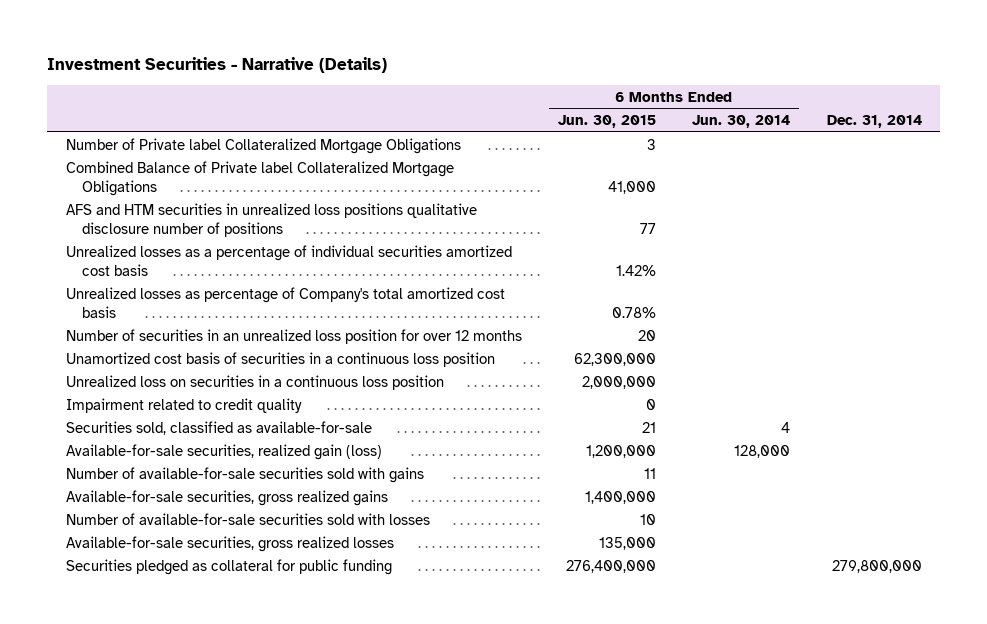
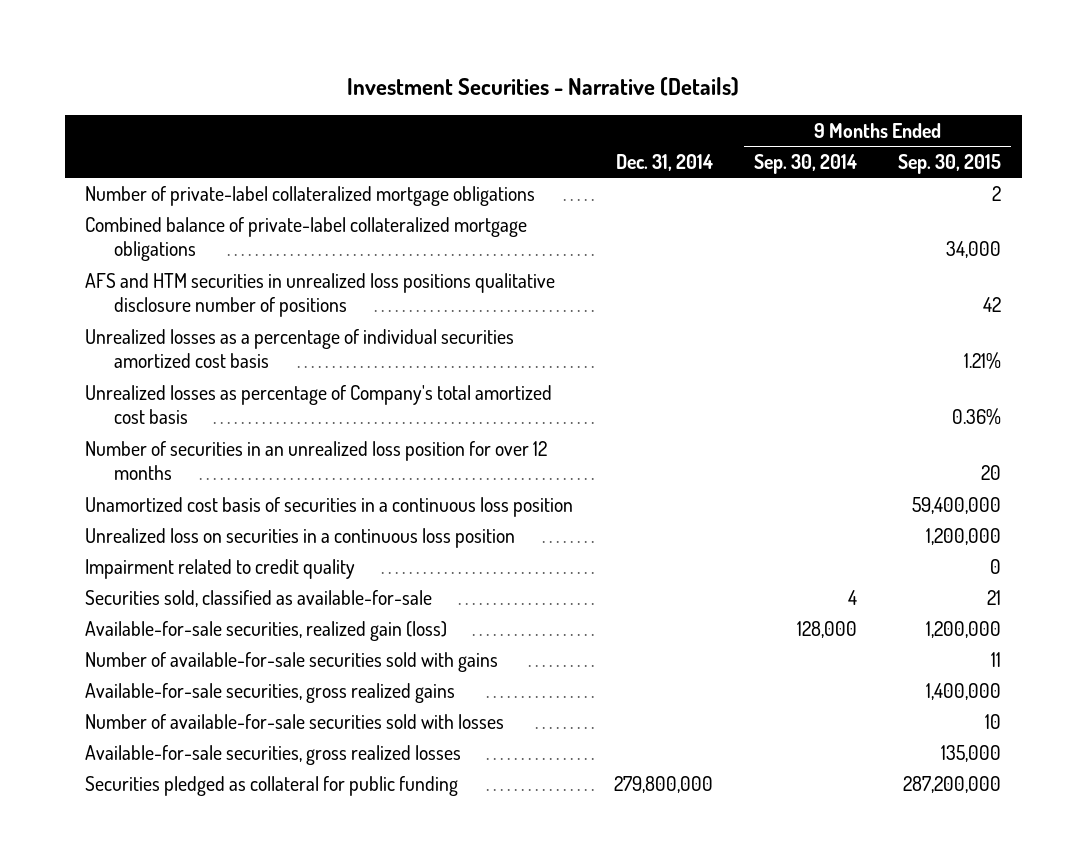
- | 6 Months Ended Jun. 30, 2015 | 6 Months Ended Jun. 30, 2014 | Dec. 31, 2014
+ | Dec. 31, 2014 | 9 Months Ended Sep. 30, 2014 | 9 Months Ended Sep. 30, 2015
- Number of Private label Collateralized Mortgage Obligations | 3 | |
- Combined Balance of Private label Collateralized Mortgage Obligations | 41,000 | |
+ Number of private-label collateralized mortgage obligations | | | 2
+ Combined balance of private-label collateralized mortgage obligations | | | 34,000

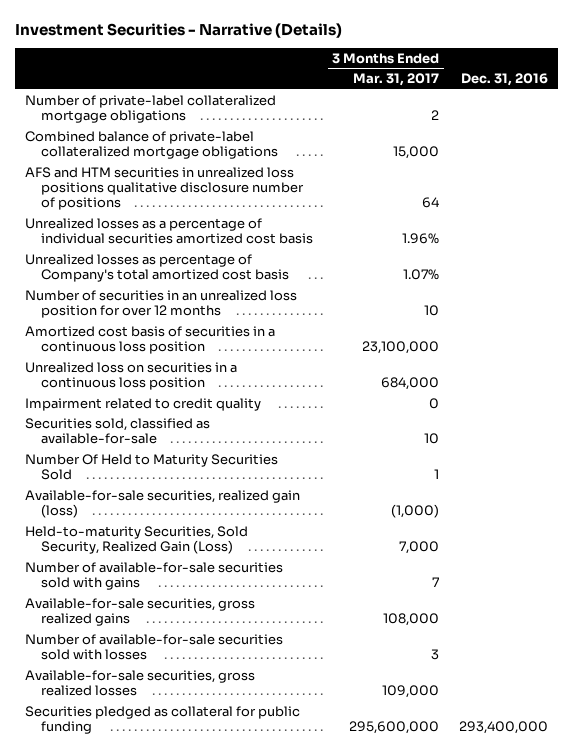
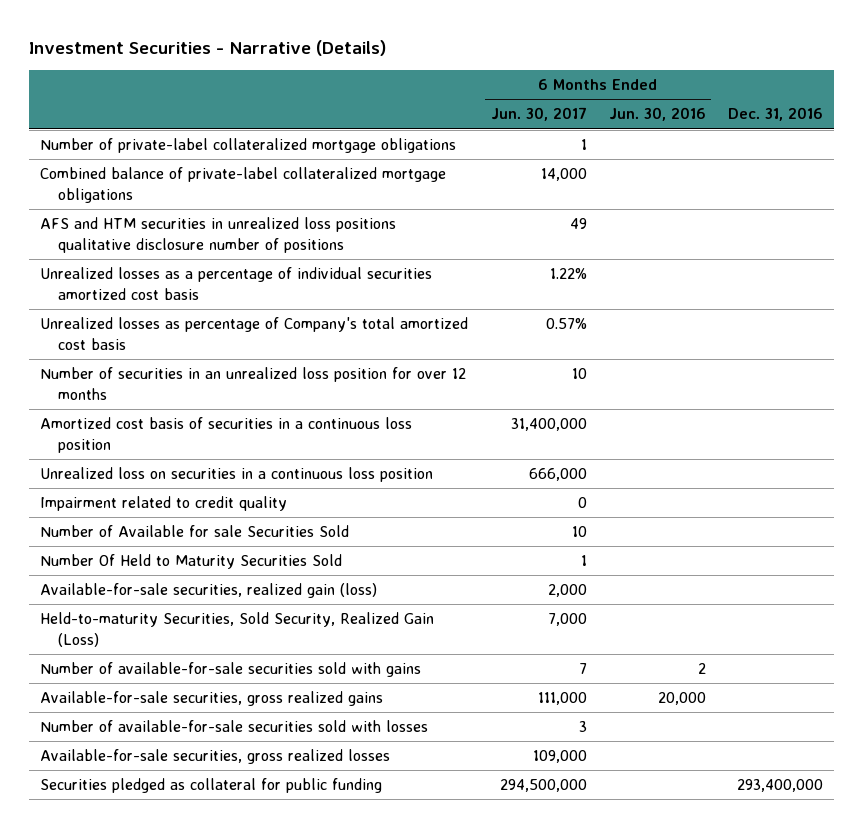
- | 3 Months Ended Mar. 31, 2017 | Dec. 31, 2016
+ | 6 Months Ended Jun. 30, 2017 | 6 Months Ended Jun. 30, 2016 | Dec. 31, 2016
- Securities sold, classified as available-for-sale | 10 |
+ Number of Available for sale Securities Sold | 10 | |

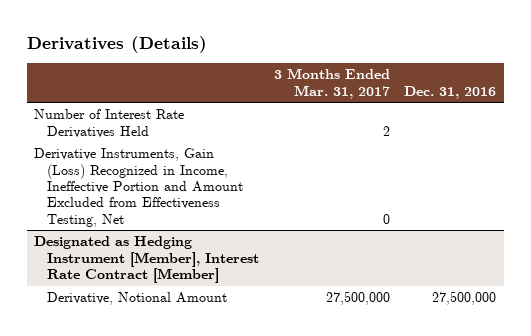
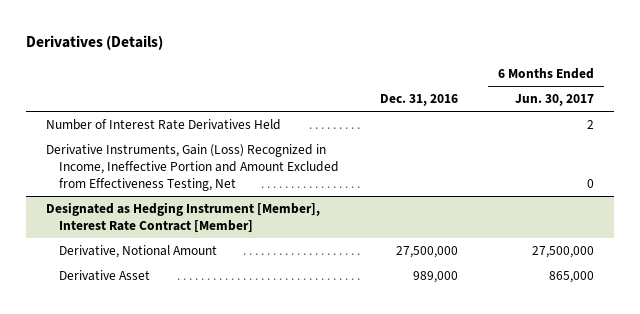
- | 3 Months Ended Mar. 31, 2017 | Dec. 31, 2016
+ | Dec. 31, 2016 | 6 Months Ended Jun. 30, 2017
@ Designated as Hedging Instrument [Member], Interest Rate Contract [Member]
+ Derivative Asset | 989,000 | 865,000

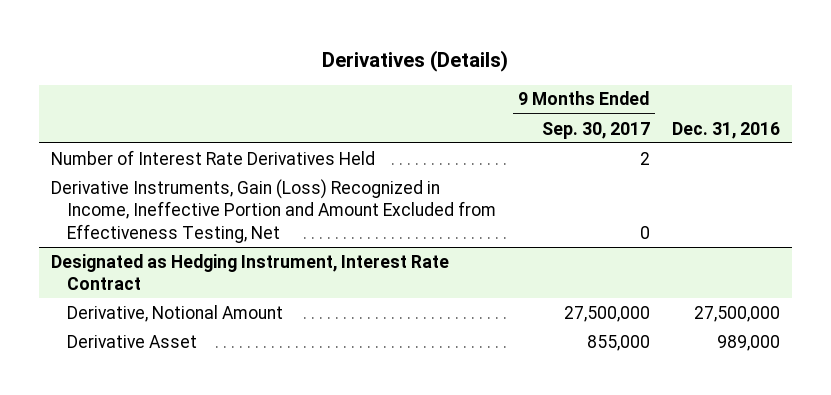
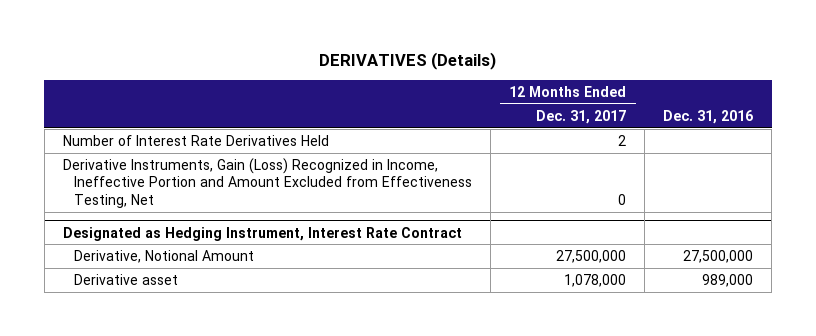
- Derivatives (Details)
+ DERIVATIVES (Details)
- | 9 Months Ended Sep. 30, 2017 | Dec. 31, 2016
+ | 12 Months Ended Dec. 31, 2017 | Dec. 31, 2016
@ Designated as Hedging Instrument, Interest Rate Contract
- Derivative Asset | 855,000 | 989,000
+ Derivative asset | 1,078,000 | 989,000

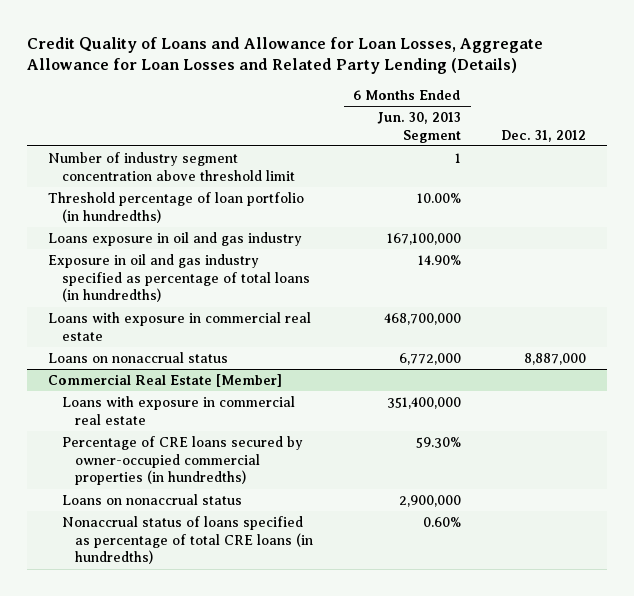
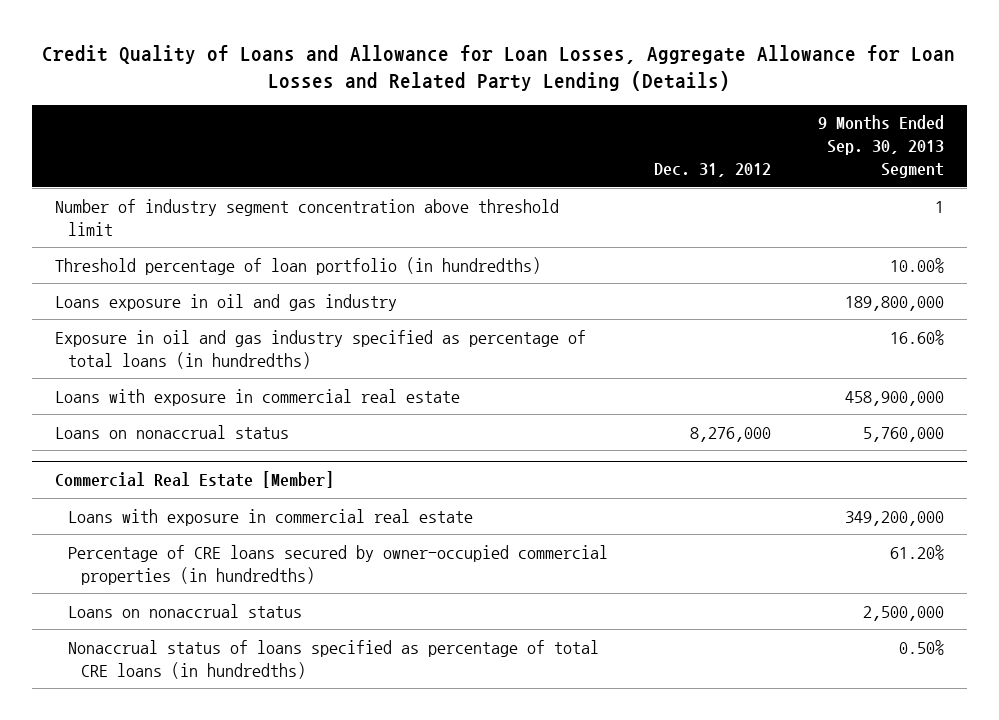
- | 6 Months Ended Jun. 30, 2013 Segment | Dec. 31, 2012
+ | Dec. 31, 2012 | 9 Months Ended Sep. 30, 2013 Segment
- Loans on nonaccrual status | 6,772,000 | 8,887,000
+ Loans on nonaccrual status | 8,276,000 | 5,760,000

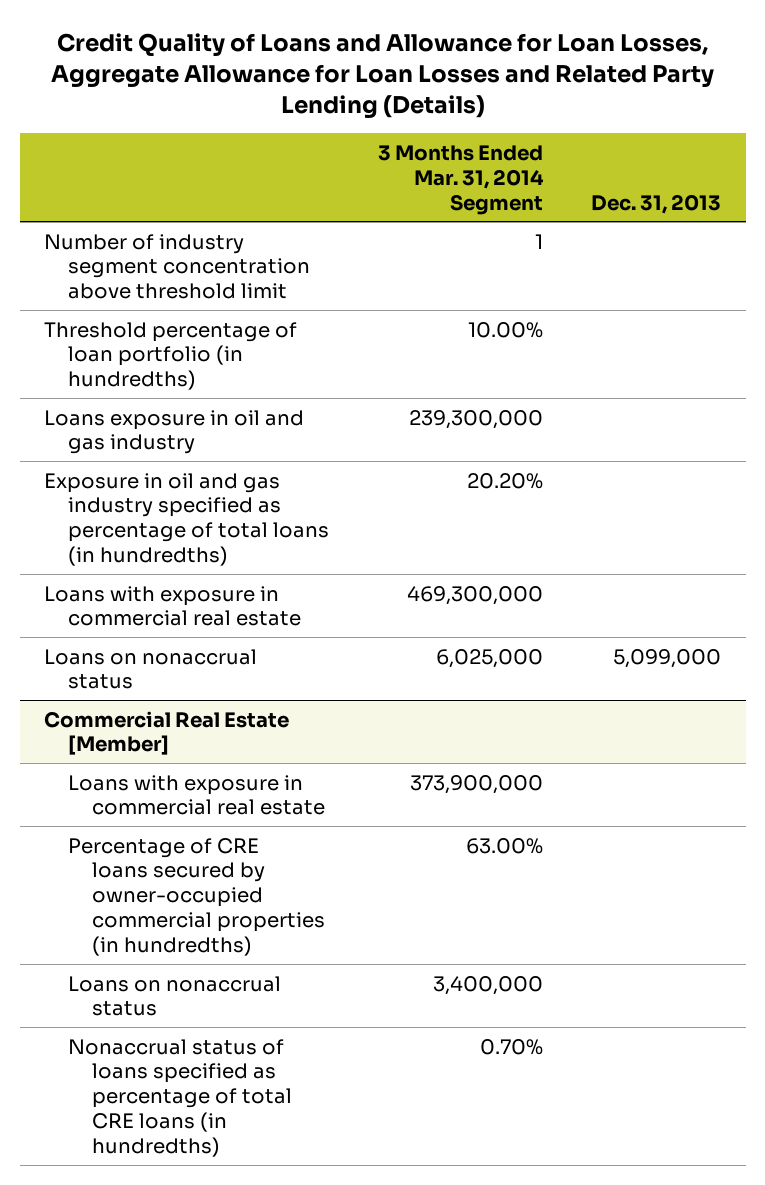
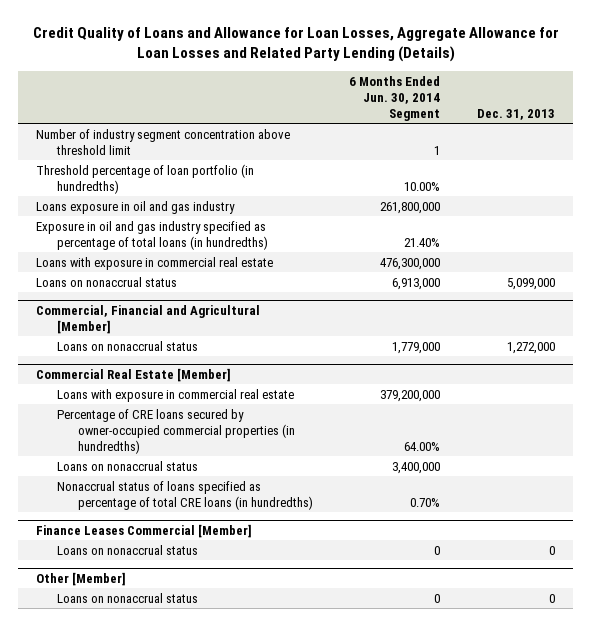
- | 3 Months Ended Mar. 31, 2014 Segment | Dec. 31, 2013
+ | 6 Months Ended Jun. 30, 2014 Segment | Dec. 31, 2013
+ Commercial, Financial and Agricultural [Member]
+ Loans on nonaccrual status | 1,779,000 | 1,272,000
+ Finance Leases Commercial [Member]
+ Loans on nonaccrual status | 0 | 0
+ Other [Member]
+ Loans on nonaccrual status | 0 | 0

